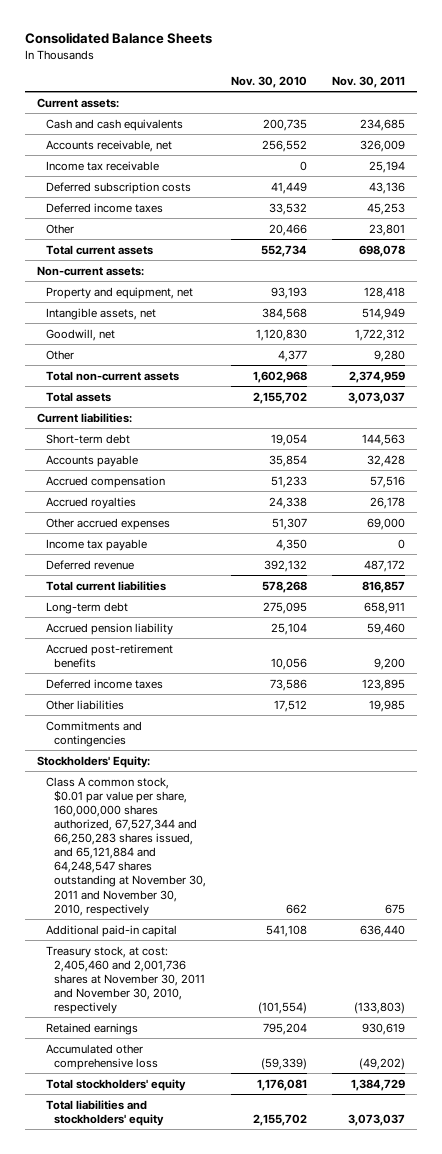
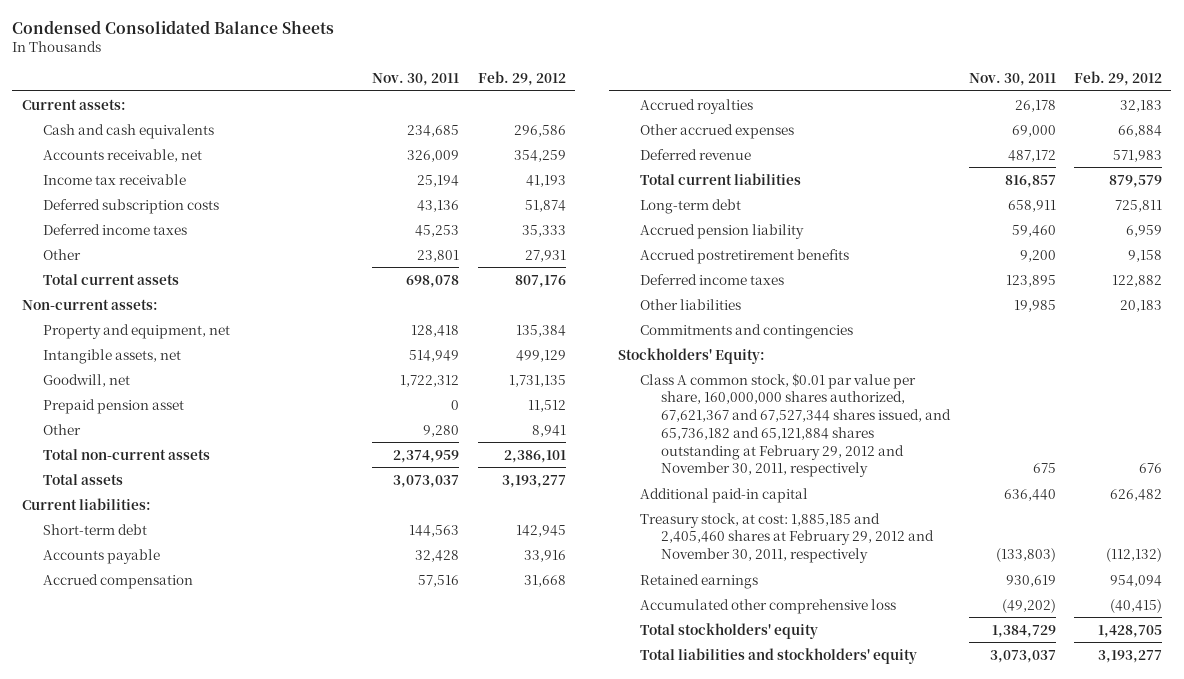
- Consolidated Balance Sheets
+ Condensed Consolidated Balance Sheets
- | Nov. 30, 2010 | Nov. 30, 2011
+ | Nov. 30, 2011 | Feb. 29, 2012
+ Prepaid pension asset | 0 | 11,512
- Income tax payable | 4,350 | 0
- Accrued post-retirement benefits | 10,056 | 9,200
+ Accrued postretirement benefits | 9,200 | 9,158
- Class A common stock, $0.01 par value per share, 160,000,000 shares authorized, 67,527,344 and 66,250,283 shares issued, and 65,121,884 and 64,248,547 shares outstanding at November 30, 2011 and November 30, 2010, respectively | 662 | 675
+ Class A common stock, $0.01 par value per share, 160,000,000 shares authorized, 67,621,367 and 67,527,344 shares issued, and 65,736,182 and 65,121,884 shares outstanding at February 29, 2012 and November 30, 2011, respectively | 675 | 676
- Treasury stock, at cost: 2,405,460 and 2,001,736 shares at November 30, 2011 and November 30, 2010, respectively | (101,554) | (133,803)
+ Treasury stock, at cost: 1,885,185 and 2,405,460 shares at February 29, 2012 and November 30, 2011, respectively | (133,803) | (112,132)

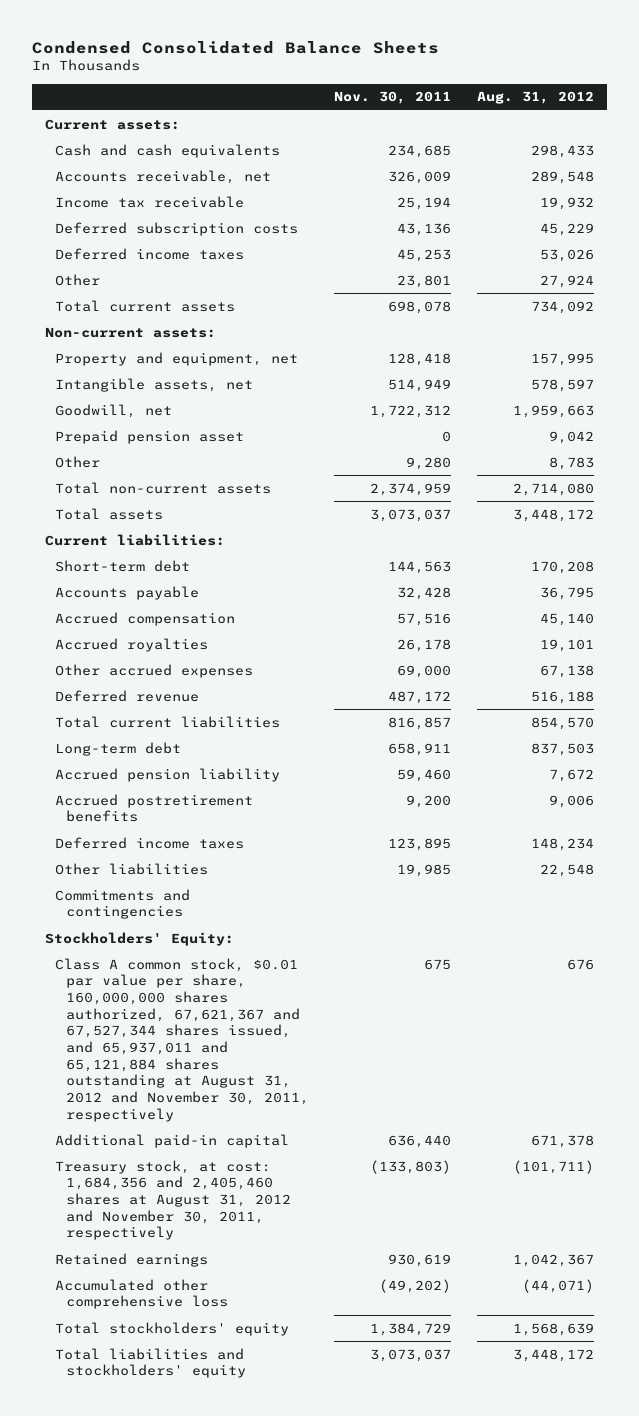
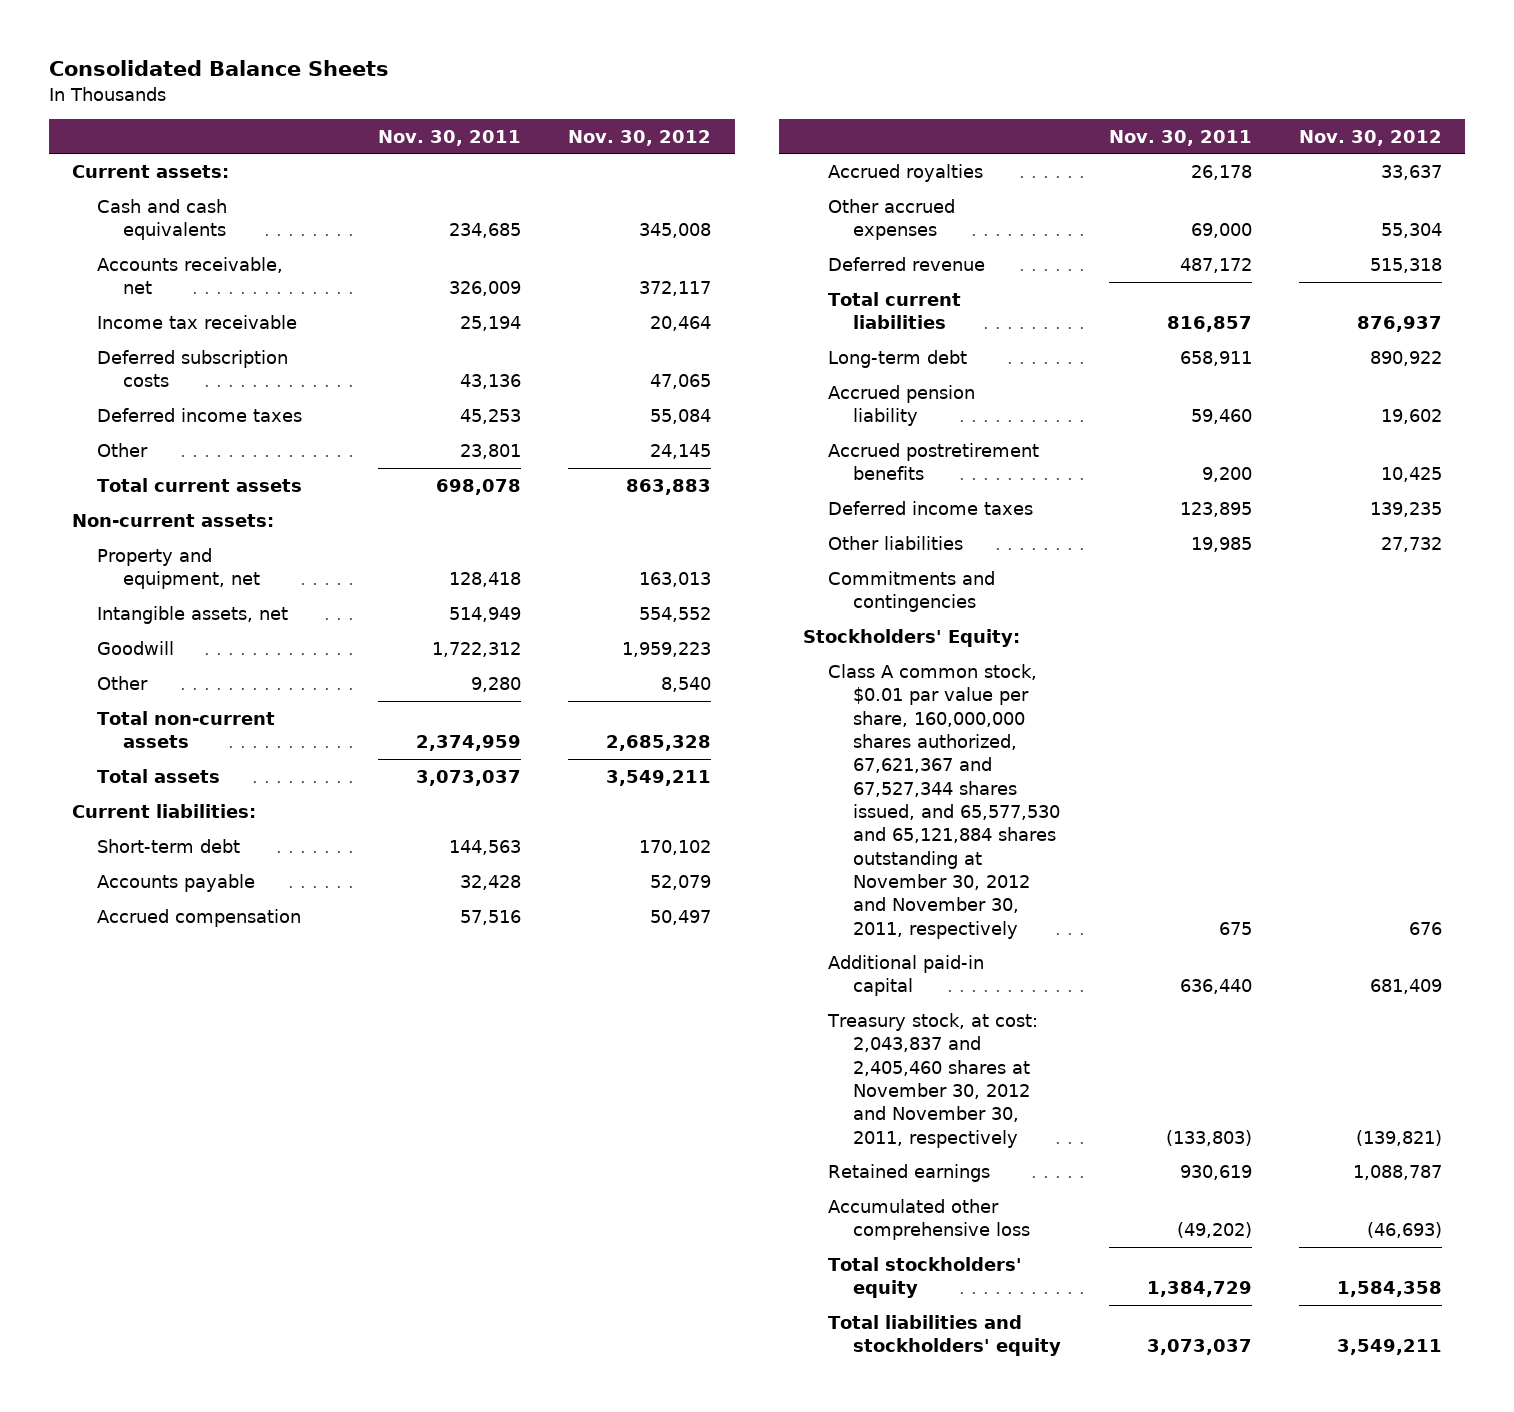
- Condensed Consolidated Balance Sheets
+ Consolidated Balance Sheets
- | Nov. 30, 2011 | Aug. 31, 2012
+ | Nov. 30, 2011 | Nov. 30, 2012
- Goodwill, net | 1,722,312 | 1,959,663
- Prepaid pension asset | 0 | 9,042
+ Goodwill | 1,722,312 | 1,959,223
- Class A common stock, $0.01 par value per share, 160,000,000 shares authorized, 67,621,367 and 67,527,344 shares issued, and 65,937,011 and 65,121,884 shares outstanding at August 31, 2012 and November 30, 2011, respectively | 675 | 676
+ Class A common stock, $0.01 par value per share, 160,000,000 shares authorized, 67,621,367 and 67,527,344 shares issued, and 65,577,530 and 65,121,884 shares outstanding at November 30, 2012 and November 30, 2011, respectively | 675 | 676
- Treasury stock, at cost: 1,684,356 and 2,405,460 shares at August 31, 2012 and November 30, 2011, respectively | (133,803) | (101,711)
+ Treasury stock, at cost: 2,043,837 and 2,405,460 shares at November 30, 2012 and November 30, 2011, respectively | (133,803) | (139,821)

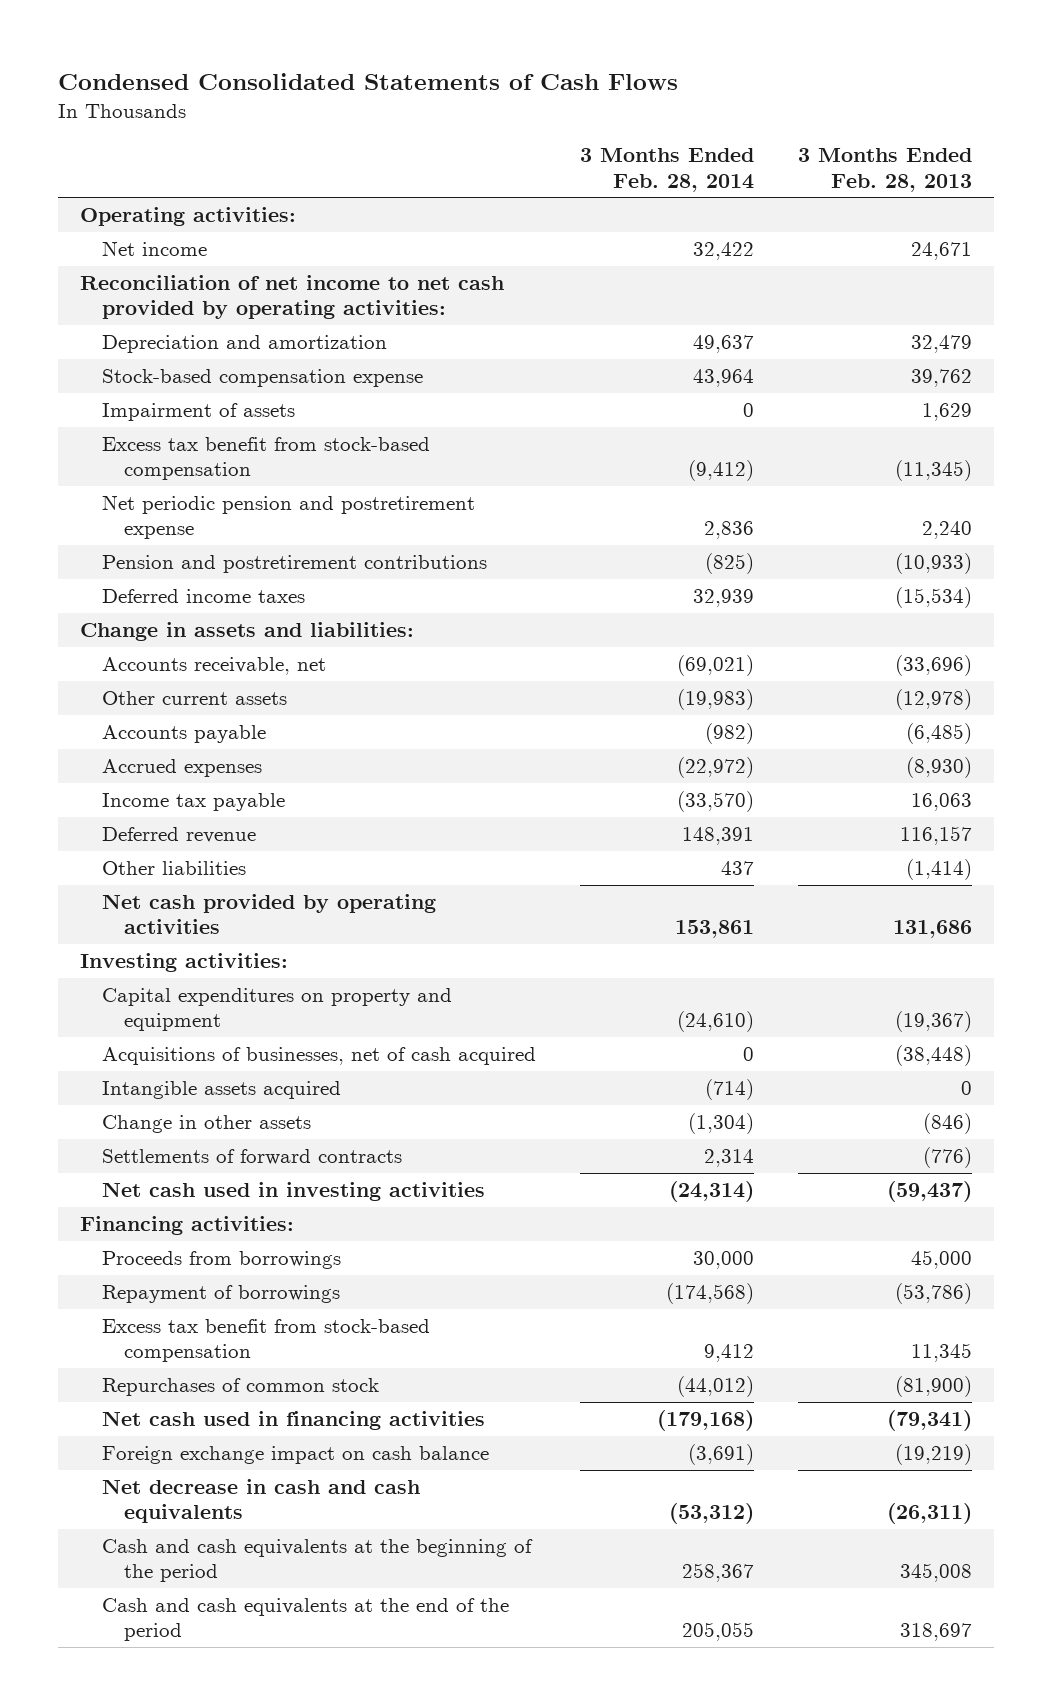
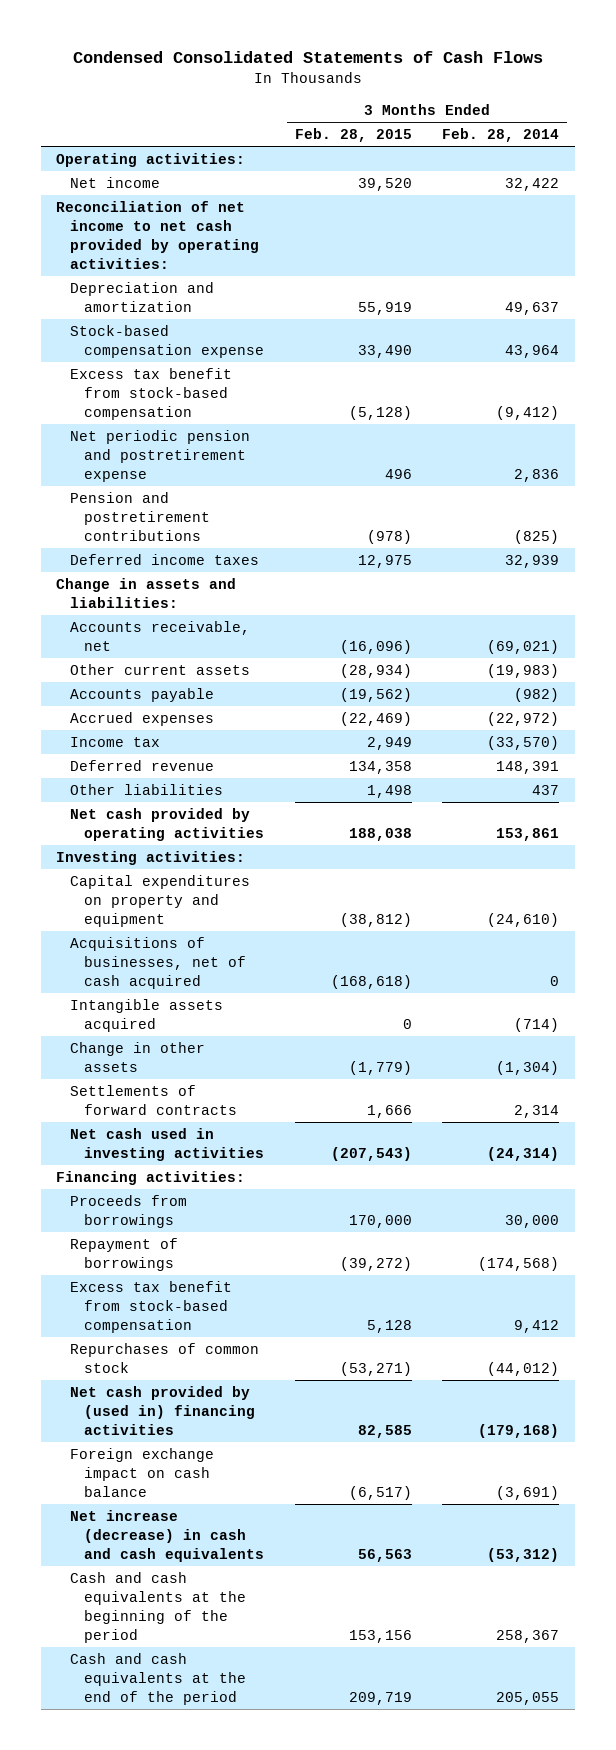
- | 3 Months Ended Feb. 28, 2014 | 3 Months Ended Feb. 28, 2013
+ | 3 Months Ended Feb. 28, 2015 | 3 Months Ended Feb. 28, 2014
- Impairment of assets | 0 | 1,629
- Income tax payable | (33,570) | 16,063
+ Income tax | 2,949 | (33,570)
- Net cash used in financing activities | (179,168) | (79,341)
+ Net cash provided by (used in) financing activities | 82,585 | (179,168)
- Net decrease in cash and cash equivalents | (53,312) | (26,311)
+ Net increase (decrease) in cash and cash equivalents | 56,563 | (53,312)

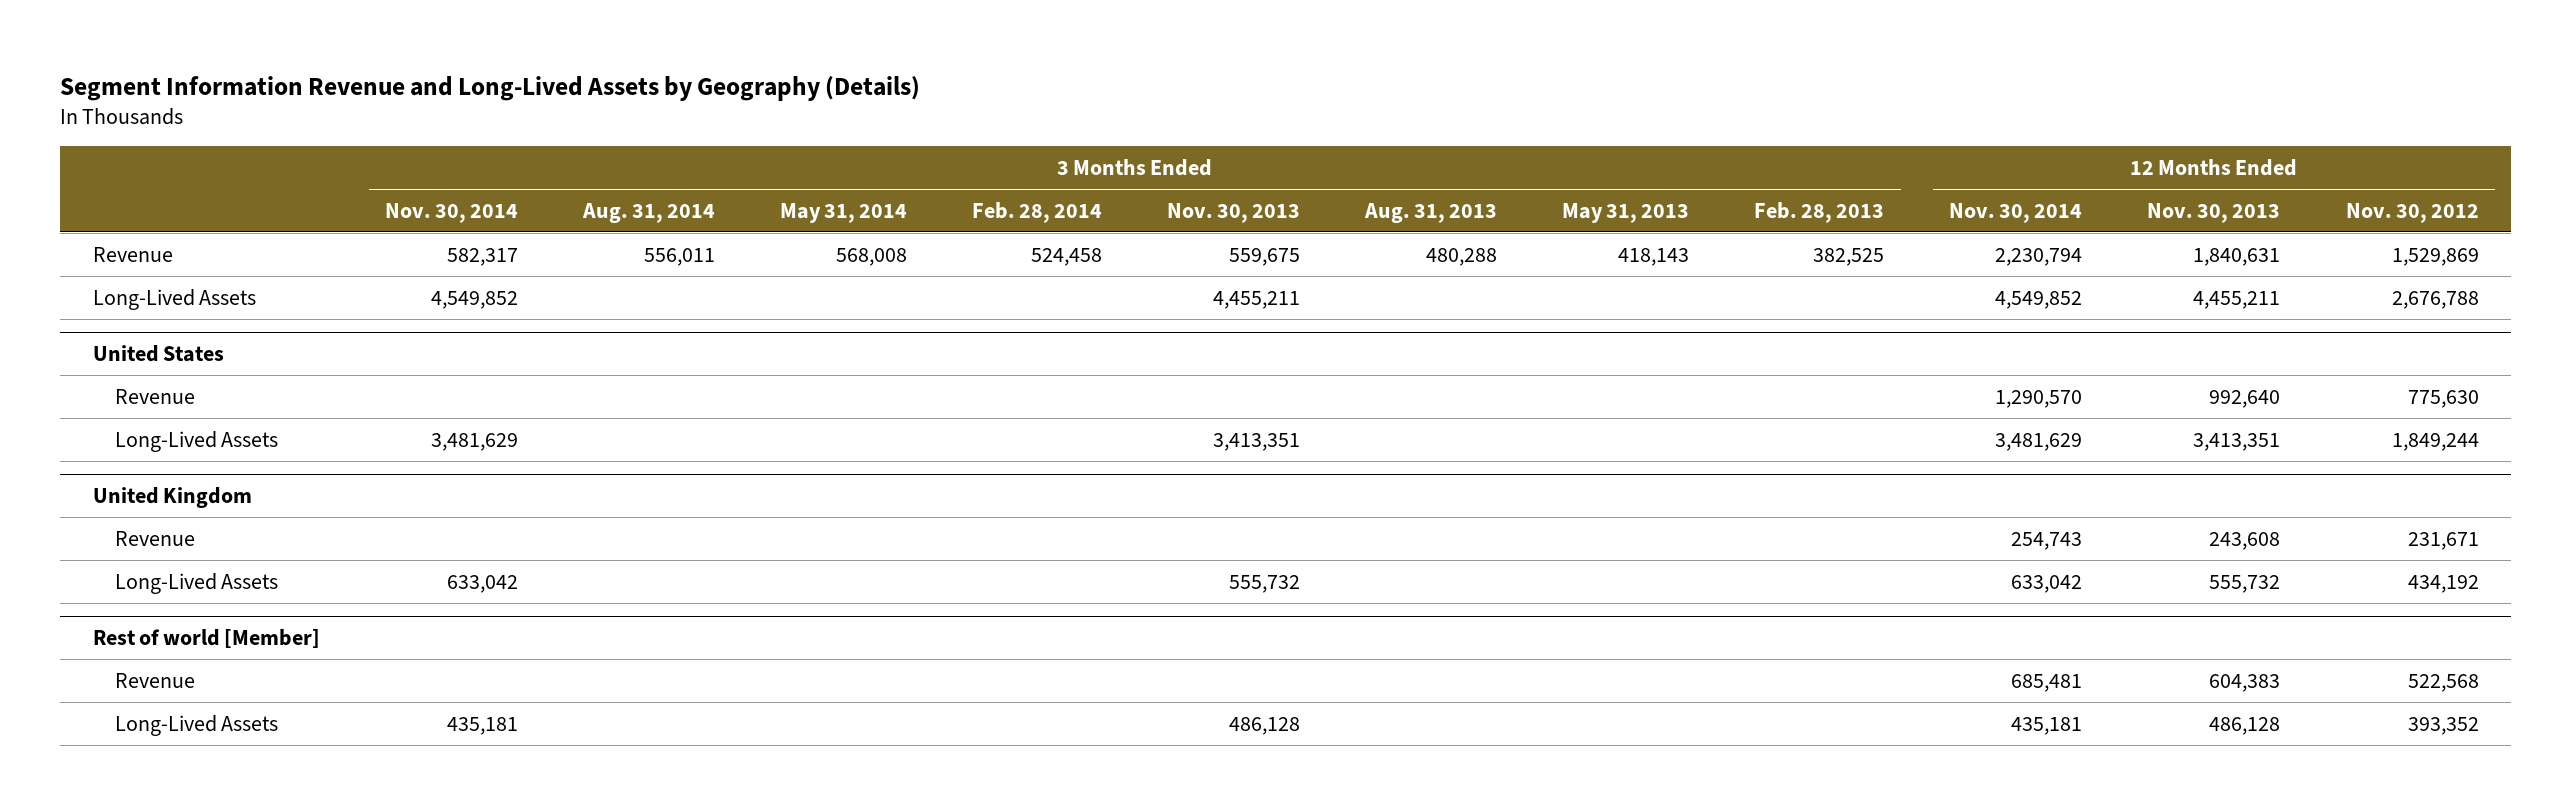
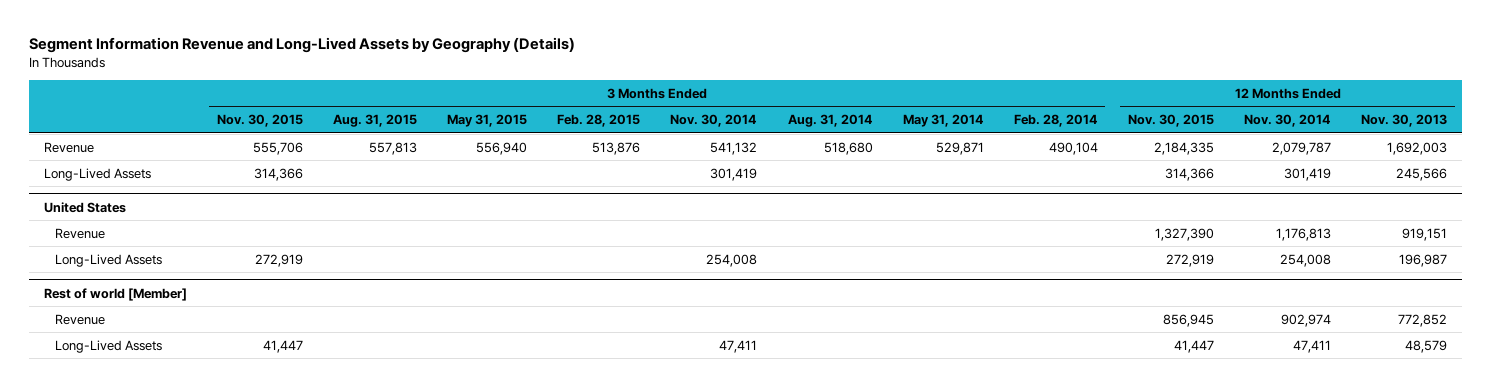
- | 3 Months Ended Nov. 30, 2014 | 3 Months Ended Aug. 31, 2014 | 3 Months Ended May 31, 2014 | 3 Months Ended Feb. 28, 2014 | 3 Months Ended Nov. 30, 2013 | 3 Months Ended Aug. 31, 2013 | 3 Months Ended May 31, 2013 | 3 Months Ended Feb. 28, 2013 | 12 Months Ended Nov. 30, 2014 | 12 Months Ended Nov. 30, 2013 | 12 Months Ended Nov. 30, 2012
+ | 3 Months Ended Nov. 30, 2015 | 3 Months Ended Aug. 31, 2015 | 3 Months Ended May 31, 2015 | 3 Months Ended Feb. 28, 2015 | 3 Months Ended Nov. 30, 2014 | 3 Months Ended Aug. 31, 2014 | 3 Months Ended May 31, 2014 | 3 Months Ended Feb. 28, 2014 | 12 Months Ended Nov. 30, 2015 | 12 Months Ended Nov. 30, 2014 | 12 Months Ended Nov. 30, 2013
- Revenue | 582,317 | 556,011 | 568,008 | 524,458 | 559,675 | 480,288 | 418,143 | 382,525 | 2,230,794 | 1,840,631 | 1,529,869
- Long-Lived Assets | 4,549,852 | | | | 4,455,211 | | | | 4,549,852 | 4,455,211 | 2,676,788
+ Revenue | 555,706 | 557,813 | 556,940 | 513,876 | 541,132 | 518,680 | 529,871 | 490,104 | 2,184,335 | 2,079,787 | 1,692,003
+ Long-Lived Assets | 314,366 | | | | 301,419 | | | | 314,366 | 301,419 | 245,566
@ United States
- Revenue | | | | | | | | | 1,290,570 | 992,640 | 775,630
- Long-Lived Assets | 3,481,629 | | | | 3,413,351 | | | | 3,481,629 | 3,413,351 | 1,849,244
- United Kingdom
- Revenue | | | | | | | | | 254,743 | 243,608 | 231,671
- Long-Lived Assets | 633,042 | | | | 555,732 | | | | 633,042 | 555,732 | 434,192
@ United States
+ Revenue | | | | | | | | | 1,327,390 | 1,176,813 | 919,151
+ Long-Lived Assets | 272,919 | | | | 254,008 | | | | 272,919 | 254,008 | 196,987
@ Rest of world [Member]
- Revenue | | | | | | | | | 685,481 | 604,383 | 522,568
- Long-Lived Assets | 435,181 | | | | 486,128 | | | | 435,181 | 486,128 | 393,352
+ Revenue | | | | | | | | | 856,945 | 902,974 | 772,852
+ Long-Lived Assets | 41,447 | | | | 47,411 | | | | 41,447 | 47,411 | 48,579

